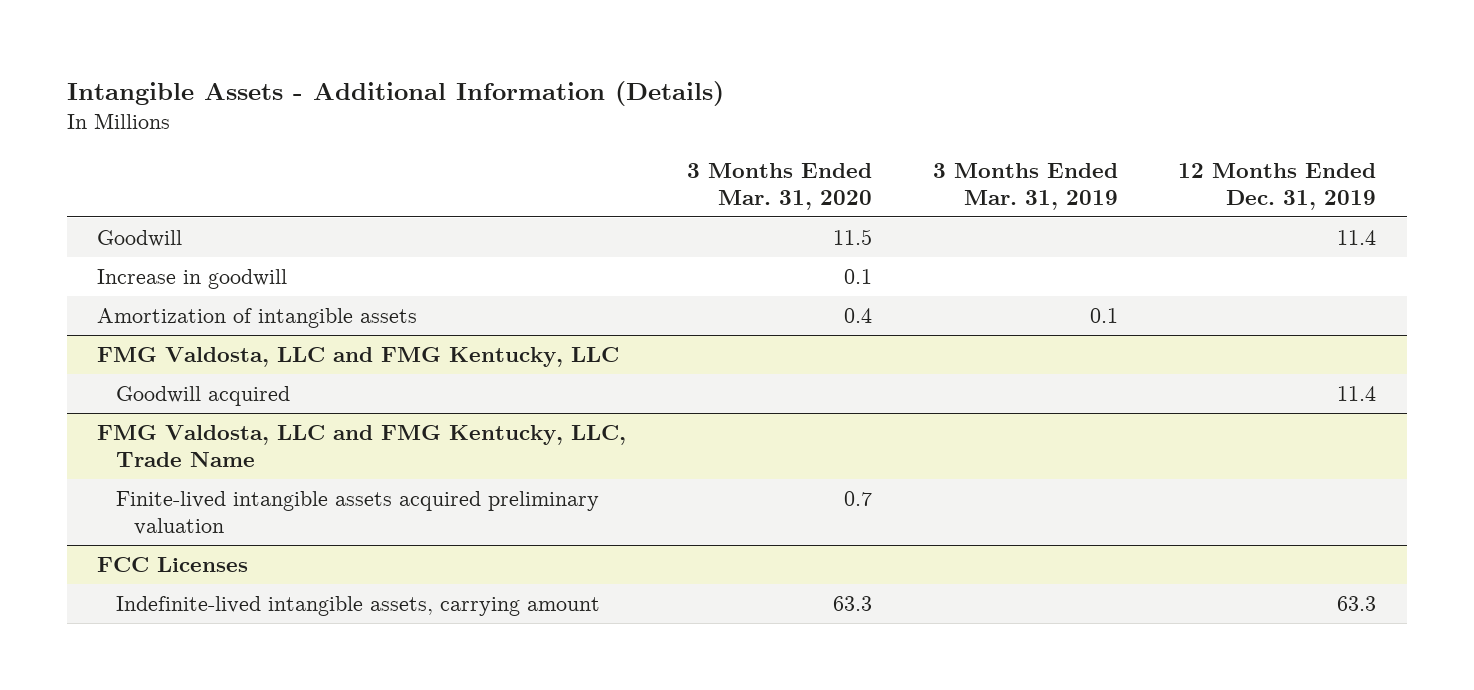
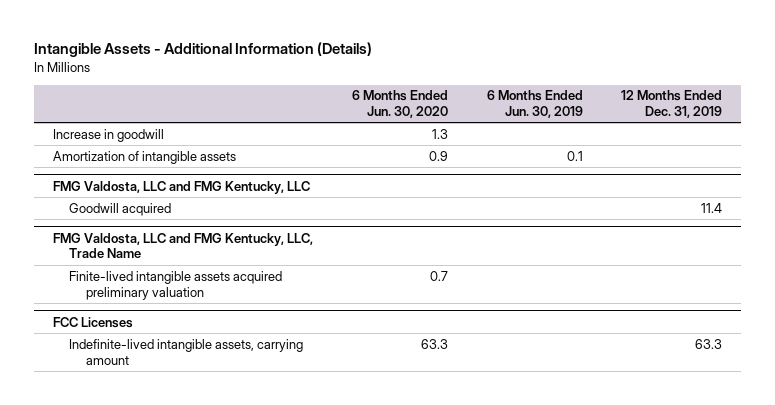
- | 3 Months Ended Mar. 31, 2020 | 3 Months Ended Mar. 31, 2019 | 12 Months Ended Dec. 31, 2019
+ | 6 Months Ended Jun. 30, 2020 | 6 Months Ended Jun. 30, 2019 | 12 Months Ended Dec. 31, 2019
- Goodwill | 11.5 | | 11.4

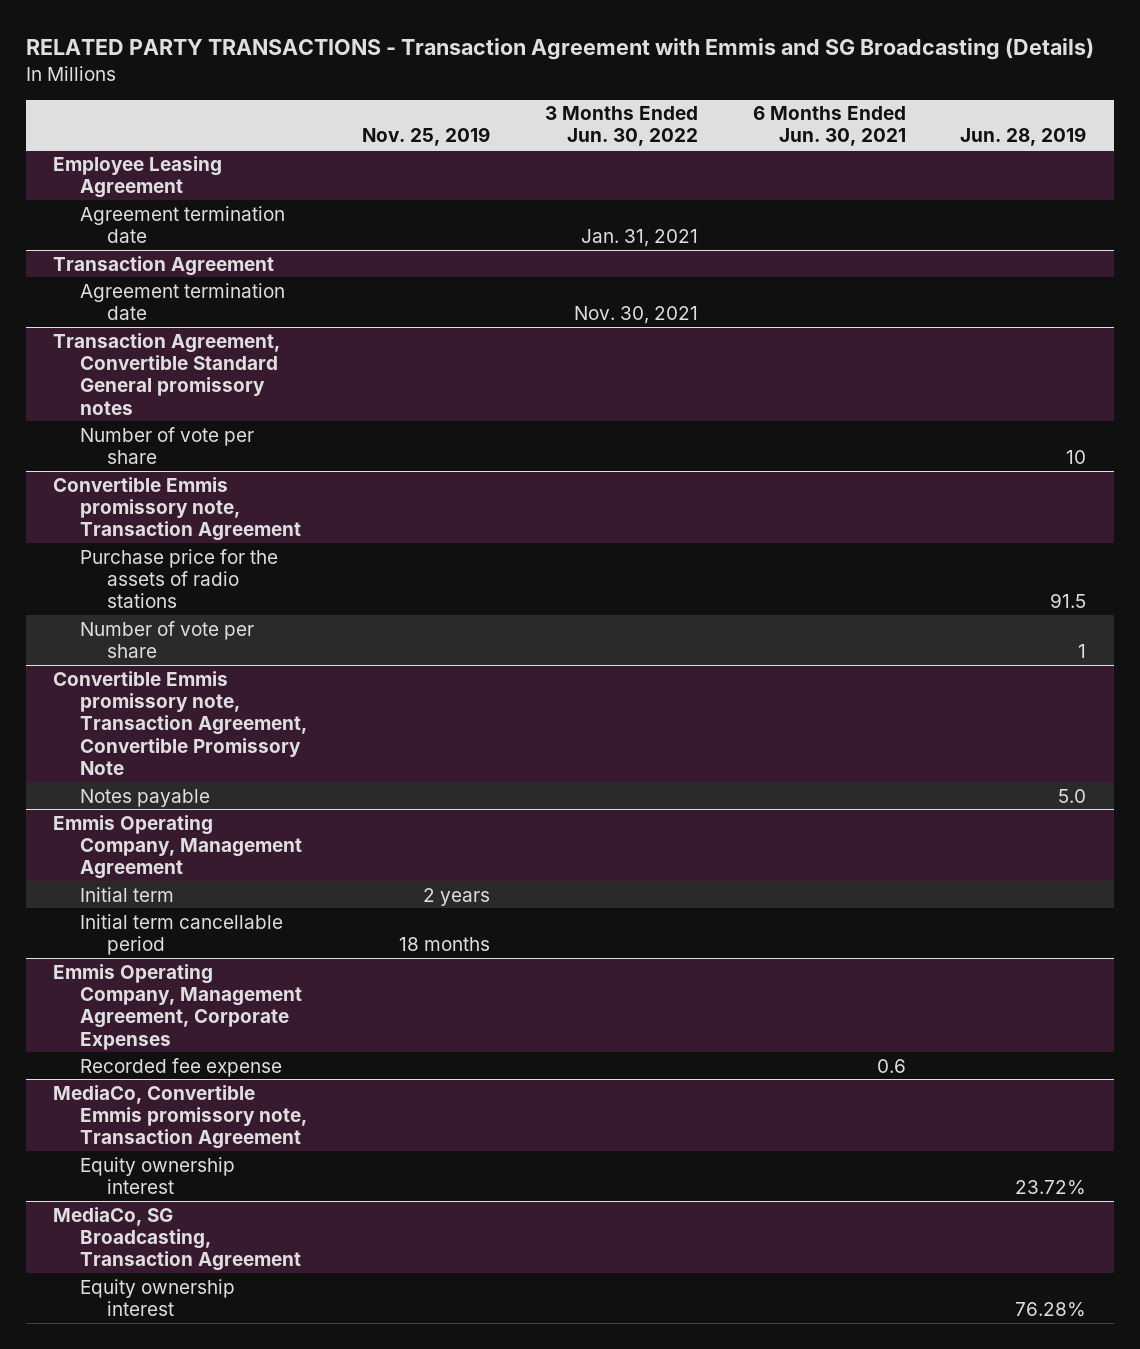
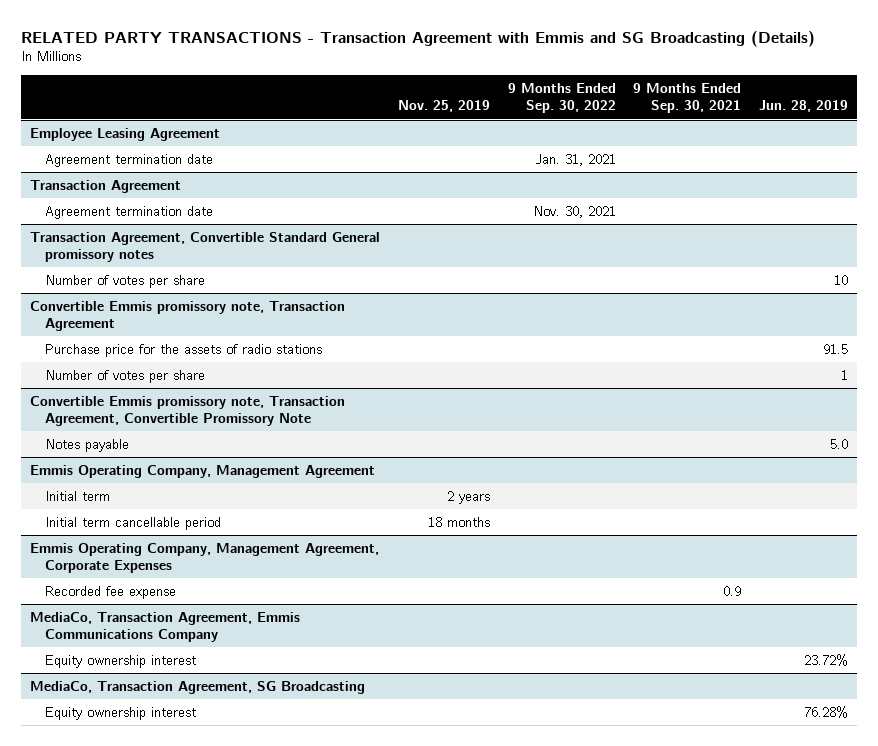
- | Nov. 25, 2019 | 3 Months Ended Jun. 30, 2022 | 6 Months Ended Jun. 30, 2021 | Jun. 28, 2019
+ | Nov. 25, 2019 | 9 Months Ended Sep. 30, 2022 | 9 Months Ended Sep. 30, 2021 | Jun. 28, 2019
@ Transaction Agreement, Convertible Standard General promissory notes
- Number of vote per share | | | | 10
+ Number of votes per share | | | | 10
@ Convertible Emmis promissory note, Transaction Agreement
- Number of vote per share | | | | 1
+ Number of votes per share | | | | 1
- MediaCo, Convertible Emmis promissory note, Transaction Agreement
+ MediaCo, Transaction Agreement, Emmis Communications Company
- MediaCo, SG Broadcasting, Transaction Agreement
+ MediaCo, Transaction Agreement, SG Broadcasting

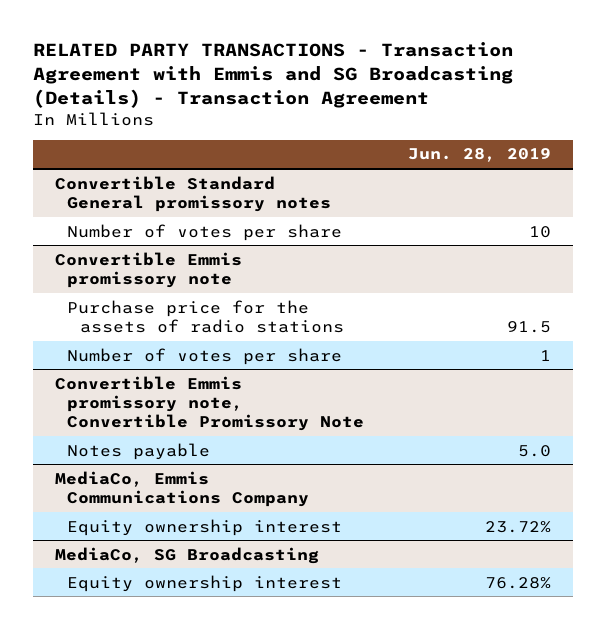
- RELATED PARTY TRANSACTIONS - Transaction Agreement with Emmis and SG Broadcasting (Details)
+ RELATED PARTY TRANSACTIONS - Transaction Agreement with Emmis and SG Broadcasting (Details) - Transaction Agreement
- | Nov. 25, 2019 | 9 Months Ended Sep. 30, 2022 | 9 Months Ended Sep. 30, 2021 | Jun. 28, 2019
+ | Jun. 28, 2019
- Employee Leasing Agreement
- Agreement termination date | | Jan. 31, 2021 | |
- Transaction Agreement
- Agreement termination date | | Nov. 30, 2021 | |
- Transaction Agreement, Convertible Standard General promissory notes
- Number of votes per share | | | | 10
- Convertible Emmis promissory note, Transaction Agreement
+ Convertible Standard General promissory notes
+ Number of votes per share | 10
+ Convertible Emmis promissory note
- Convertible Emmis promissory note, Transaction Agreement, Convertible Promissory Note
+ Convertible Emmis promissory note, Convertible Promissory Note
- Emmis Operating Company, Management Agreement
- Initial term | 2 years | | |
- Initial term cancellable period | 18 months | | |
- Emmis Operating Company, Management Agreement, Corporate Expenses
- Recorded fee expense | | | 0.9 |
- MediaCo, Transaction Agreement, Emmis Communications Company
+ MediaCo, Emmis Communications Company
- MediaCo, Transaction Agreement, SG Broadcasting
+ MediaCo, SG Broadcasting

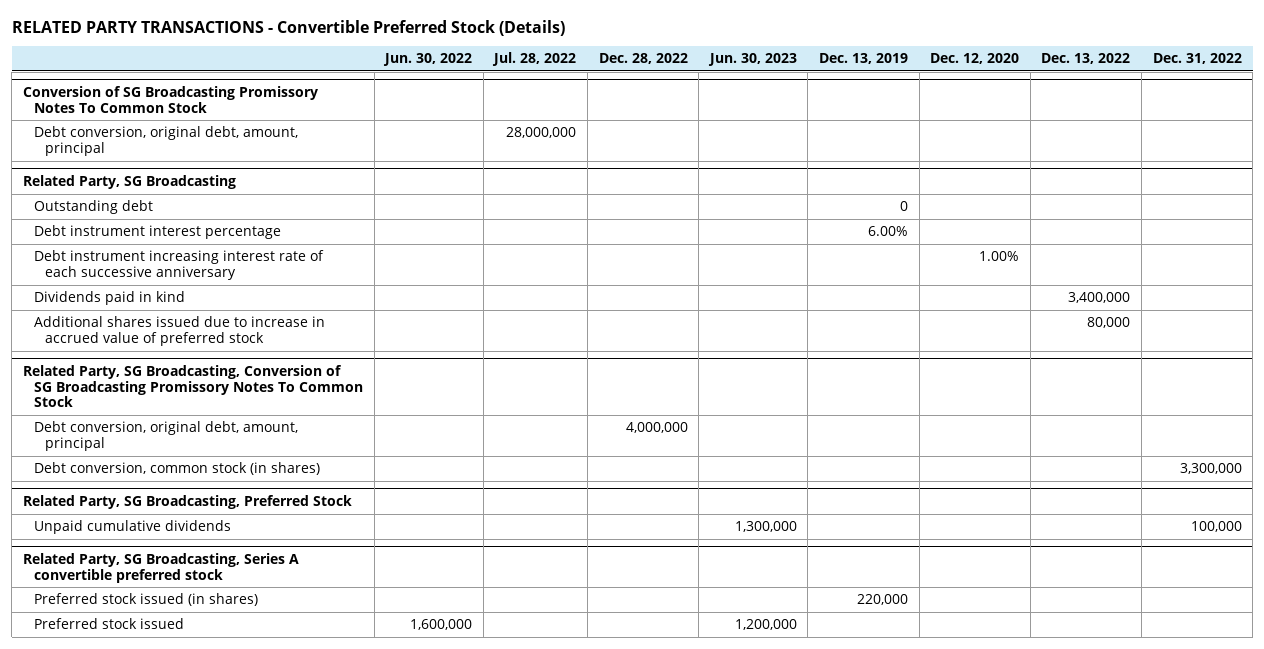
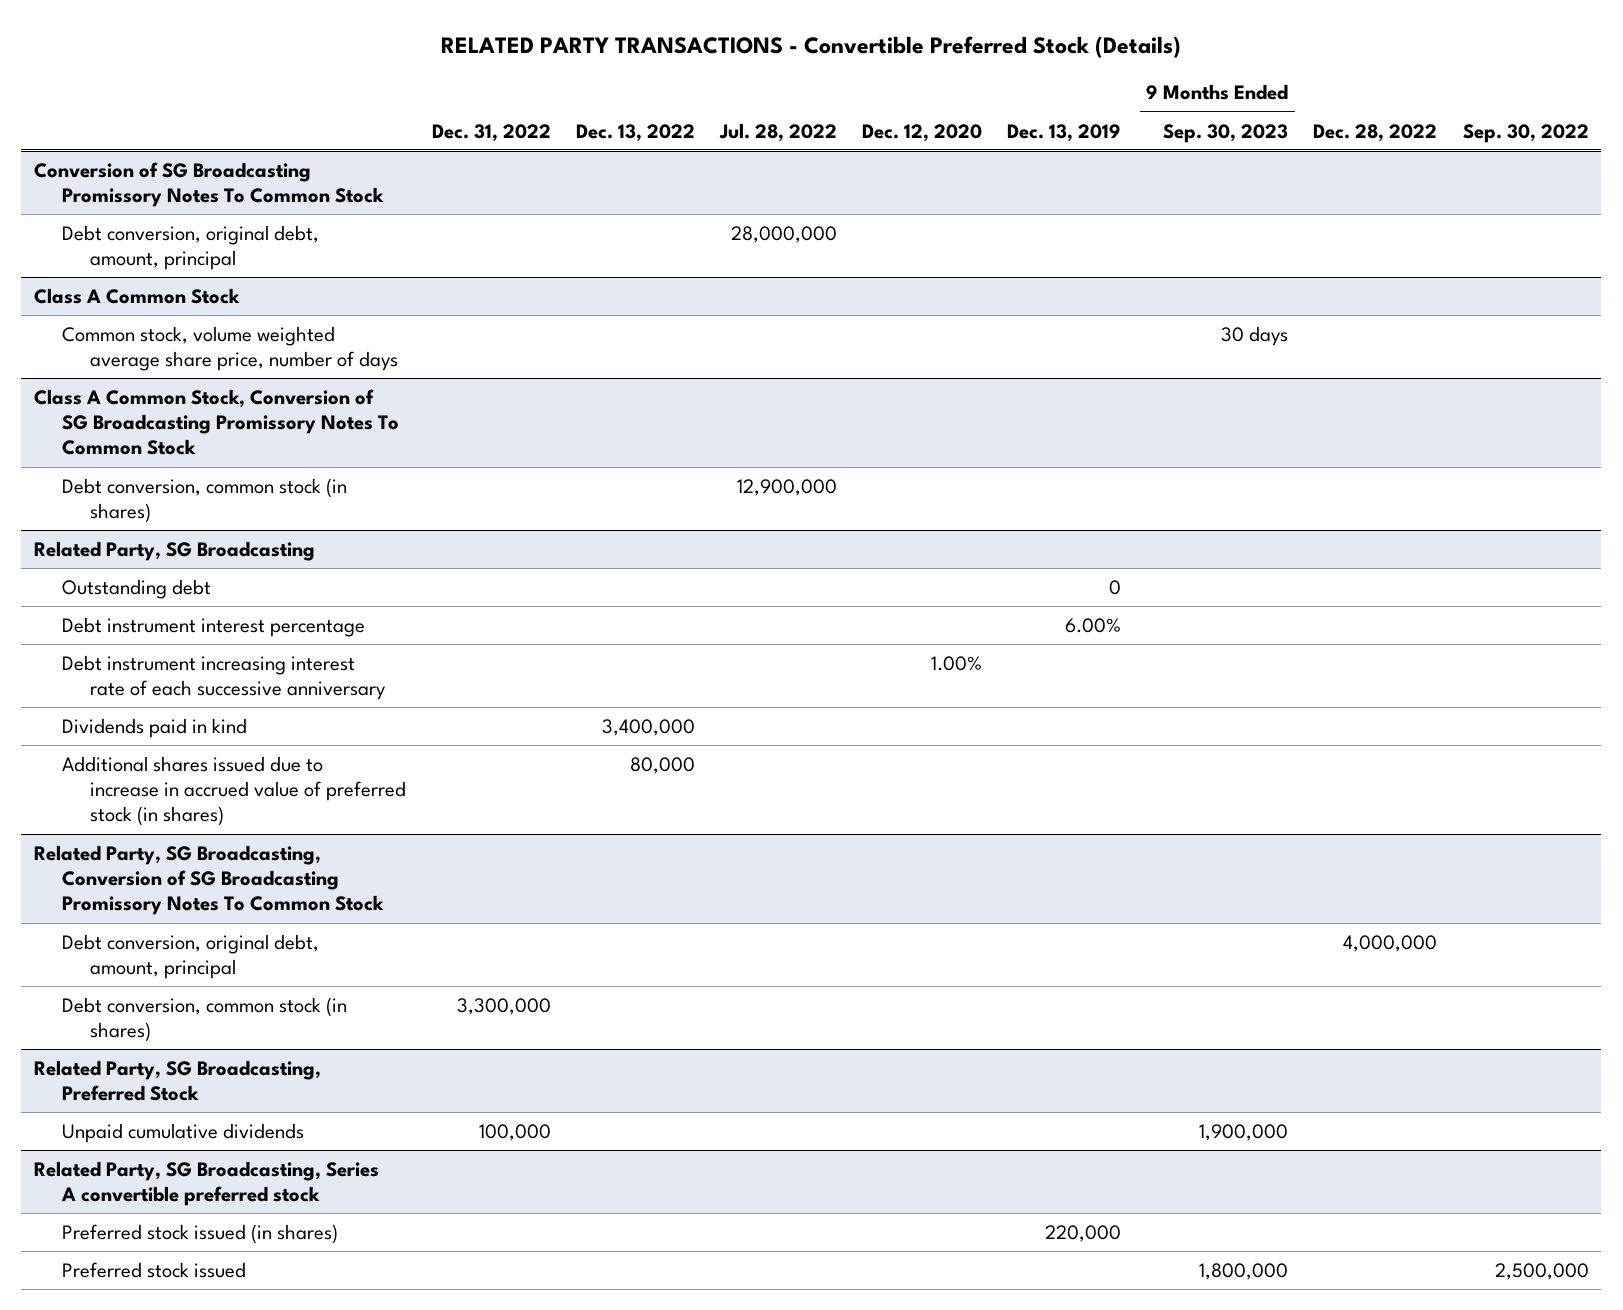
- | Jun. 30, 2022 | Jul. 28, 2022 | Dec. 28, 2022 | Jun. 30, 2023 | Dec. 13, 2019 | Dec. 12, 2020 | Dec. 13, 2022 | Dec. 31, 2022
+ | Dec. 31, 2022 | Dec. 13, 2022 | Jul. 28, 2022 | Dec. 12, 2020 | Dec. 13, 2019 | 9 Months Ended Sep. 30, 2023 | Dec. 28, 2022 | Sep. 30, 2022
+ Class A Common Stock
+ Common stock, volume weighted average share price, number of days | | | | | | 30 days | |
+ Class A Common Stock, Conversion of SG Broadcasting Promissory Notes To Common Stock
+ Debt conversion, common stock (in shares) | | | 12,900,000 | | | | |
@ Related Party, SG Broadcasting
- Additional shares issued due to increase in accrued value of preferred stock | | | | | | | 80,000 |
+ Additional shares issued due to increase in accrued value of preferred stock (in shares) | | 80,000 | | | | | |

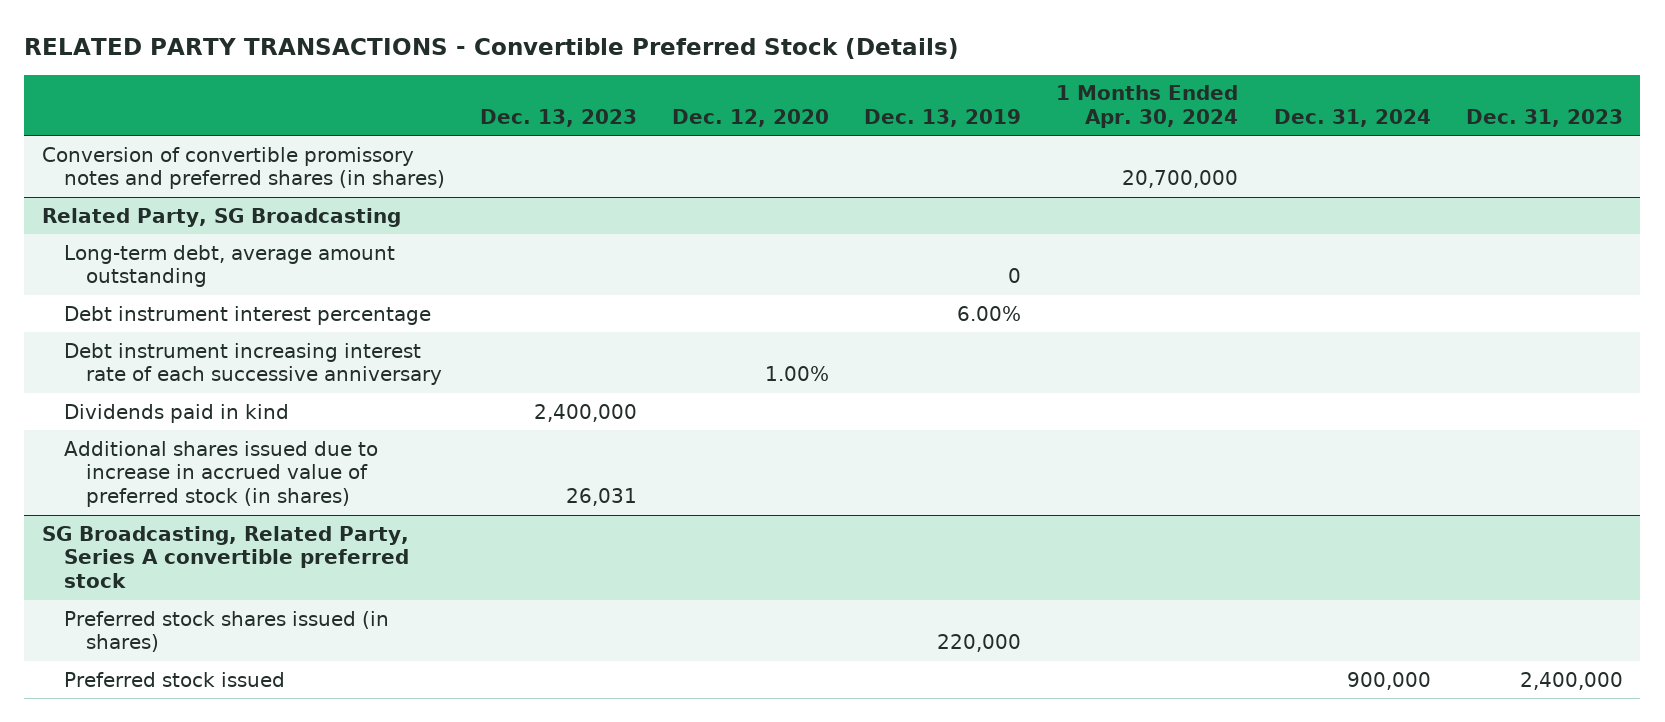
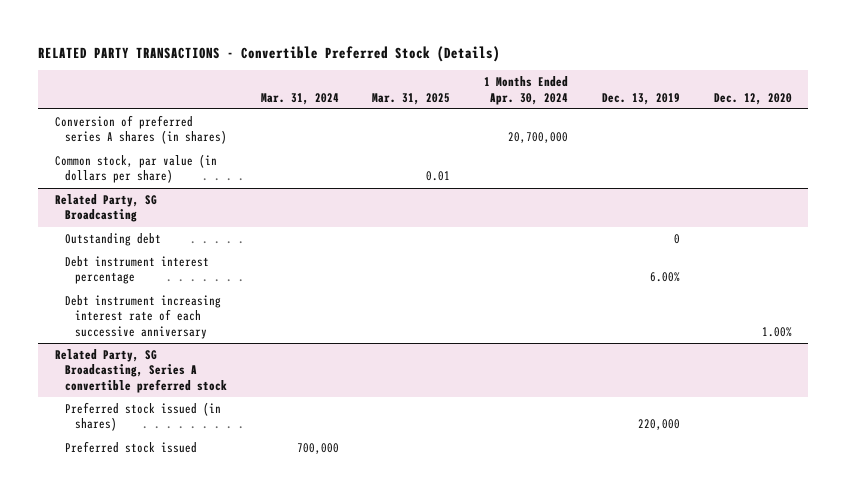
- | Dec. 13, 2023 | Dec. 12, 2020 | Dec. 13, 2019 | 1 Months Ended Apr. 30, 2024 | Dec. 31, 2024 | Dec. 31, 2023
+ | Mar. 31, 2024 | Mar. 31, 2025 | 1 Months Ended Apr. 30, 2024 | Dec. 13, 2019 | Dec. 12, 2020
- Conversion of convertible promissory notes and preferred shares (in shares) | | | | 20,700,000 | |
+ Conversion of preferred series A shares (in shares) | | | 20,700,000 | |
+ Common stock, par value (in dollars per share) | | 0.01 | | |
@ Related Party, SG Broadcasting
- Long-term debt, average amount outstanding | | | 0 | | |
+ Outstanding debt | | | | 0 |
- Dividends paid in kind | 2,400,000 | | | | |
- Additional shares issued due to increase in accrued value of preferred stock (in shares) | 26,031 | | | | |
- SG Broadcasting, Related Party, Series A convertible preferred stock
- Preferred stock shares issued (in shares) | | | 220,000 | | |
+ Related Party, SG Broadcasting, Series A convertible preferred stock
+ Preferred stock issued (in shares) | | | | 220,000 |

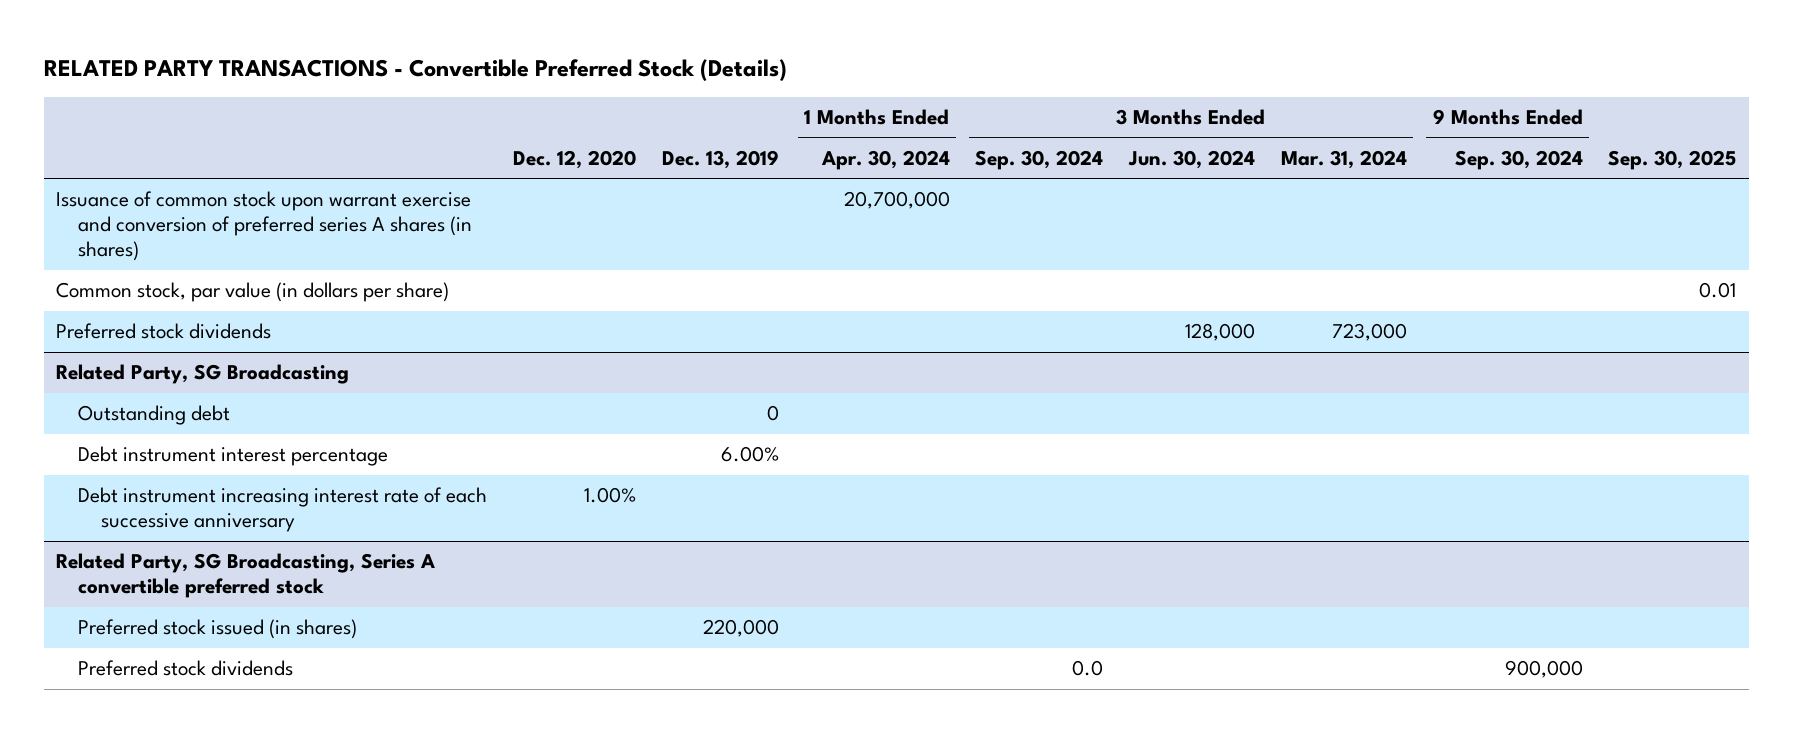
- | Mar. 31, 2024 | Mar. 31, 2025 | 1 Months Ended Apr. 30, 2024 | Dec. 13, 2019 | Dec. 12, 2020
+ | Dec. 12, 2020 | Dec. 13, 2019 | 1 Months Ended Apr. 30, 2024 | 3 Months Ended Sep. 30, 2024 | 3 Months Ended Jun. 30, 2024 | 3 Months Ended Mar. 31, 2024 | 9 Months Ended Sep. 30, 2024 | Sep. 30, 2025
- Conversion of preferred series A shares (in shares) | | | 20,700,000 | |
+ Issuance of common stock upon warrant exercise and conversion of preferred series A shares (in shares) | | | 20,700,000 | | | | |
+ Preferred stock dividends | | | | | 128,000 | 723,000 | |
@ Related Party, SG Broadcasting, Series A convertible preferred stock
- Preferred stock issued | 700,000 | | | |
+ Preferred stock dividends | | | | 0.0 | | | 900,000 |

